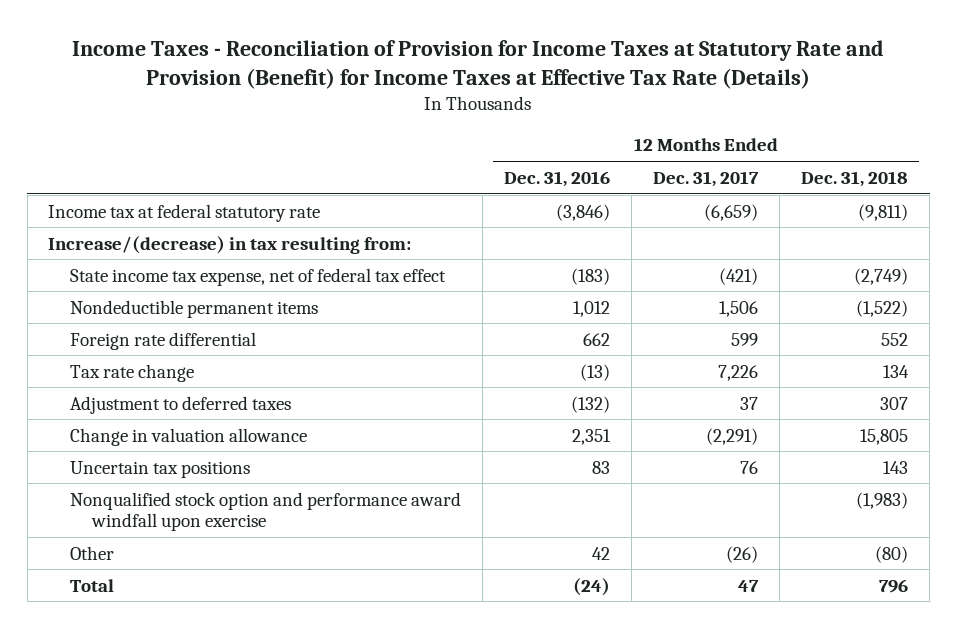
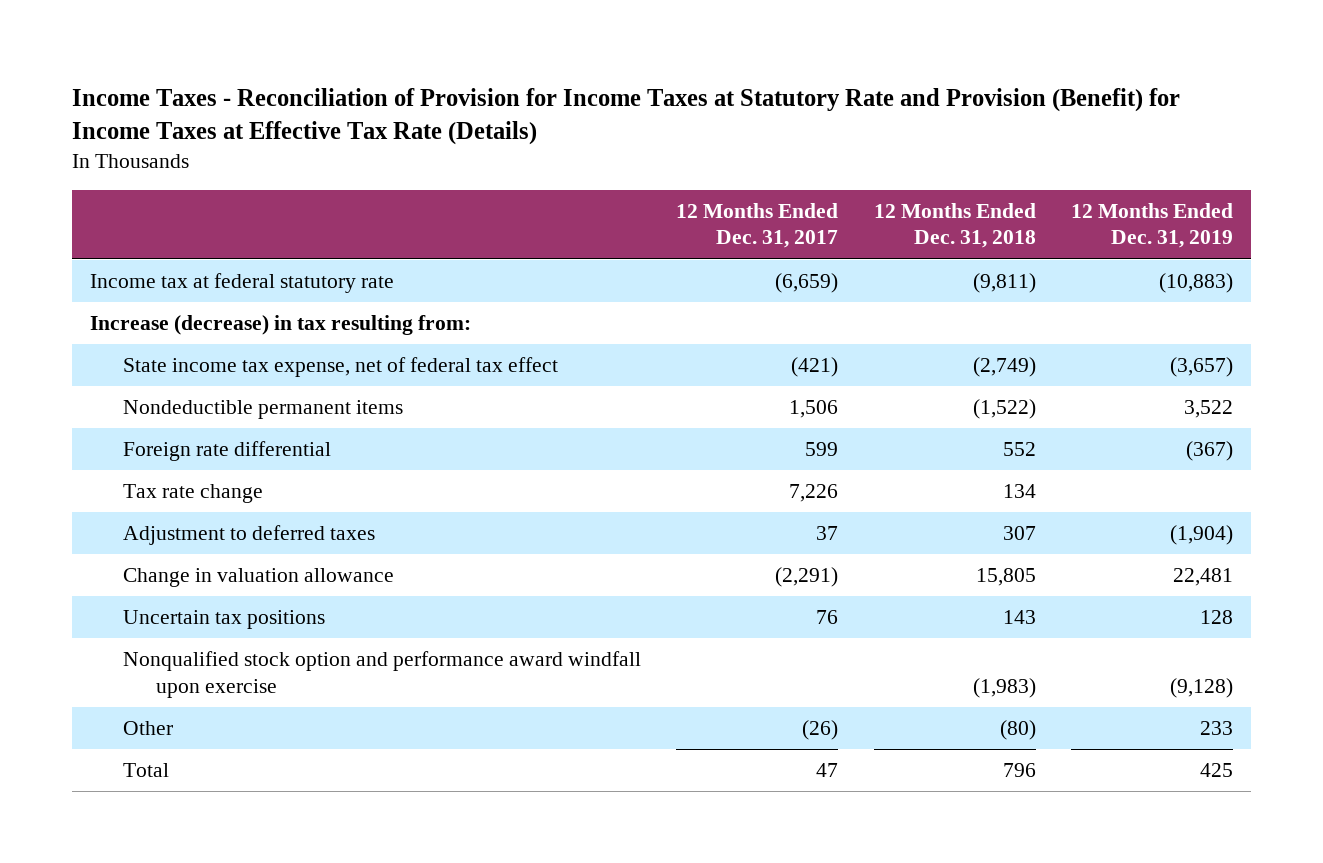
- | 12 Months Ended Dec. 31, 2016 | 12 Months Ended Dec. 31, 2017 | 12 Months Ended Dec. 31, 2018
+ | 12 Months Ended Dec. 31, 2017 | 12 Months Ended Dec. 31, 2018 | 12 Months Ended Dec. 31, 2019
- Increase/(decrease) in tax resulting from:
+ Increase (decrease) in tax resulting from:

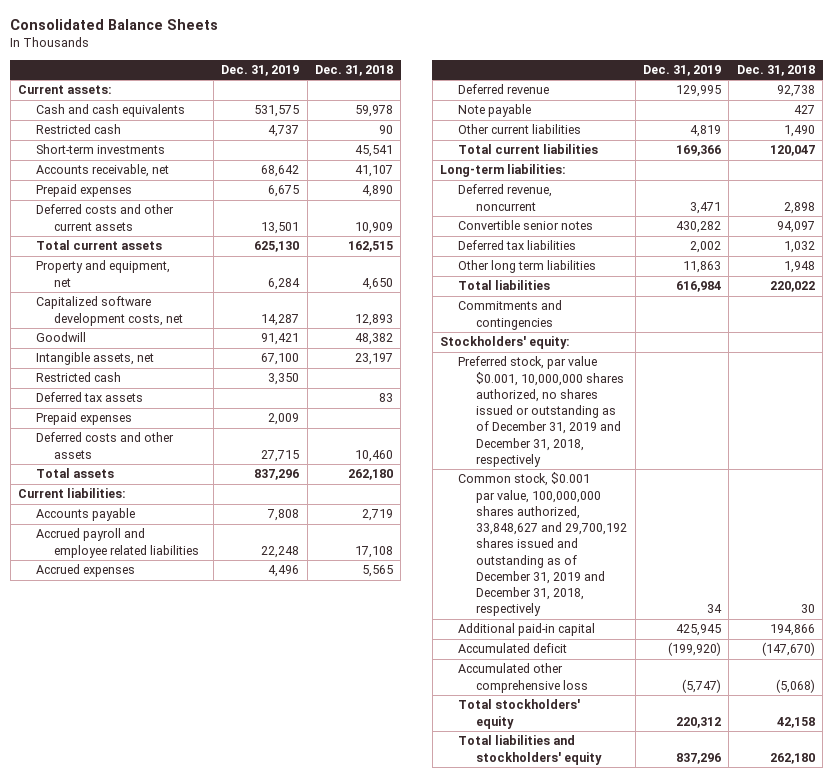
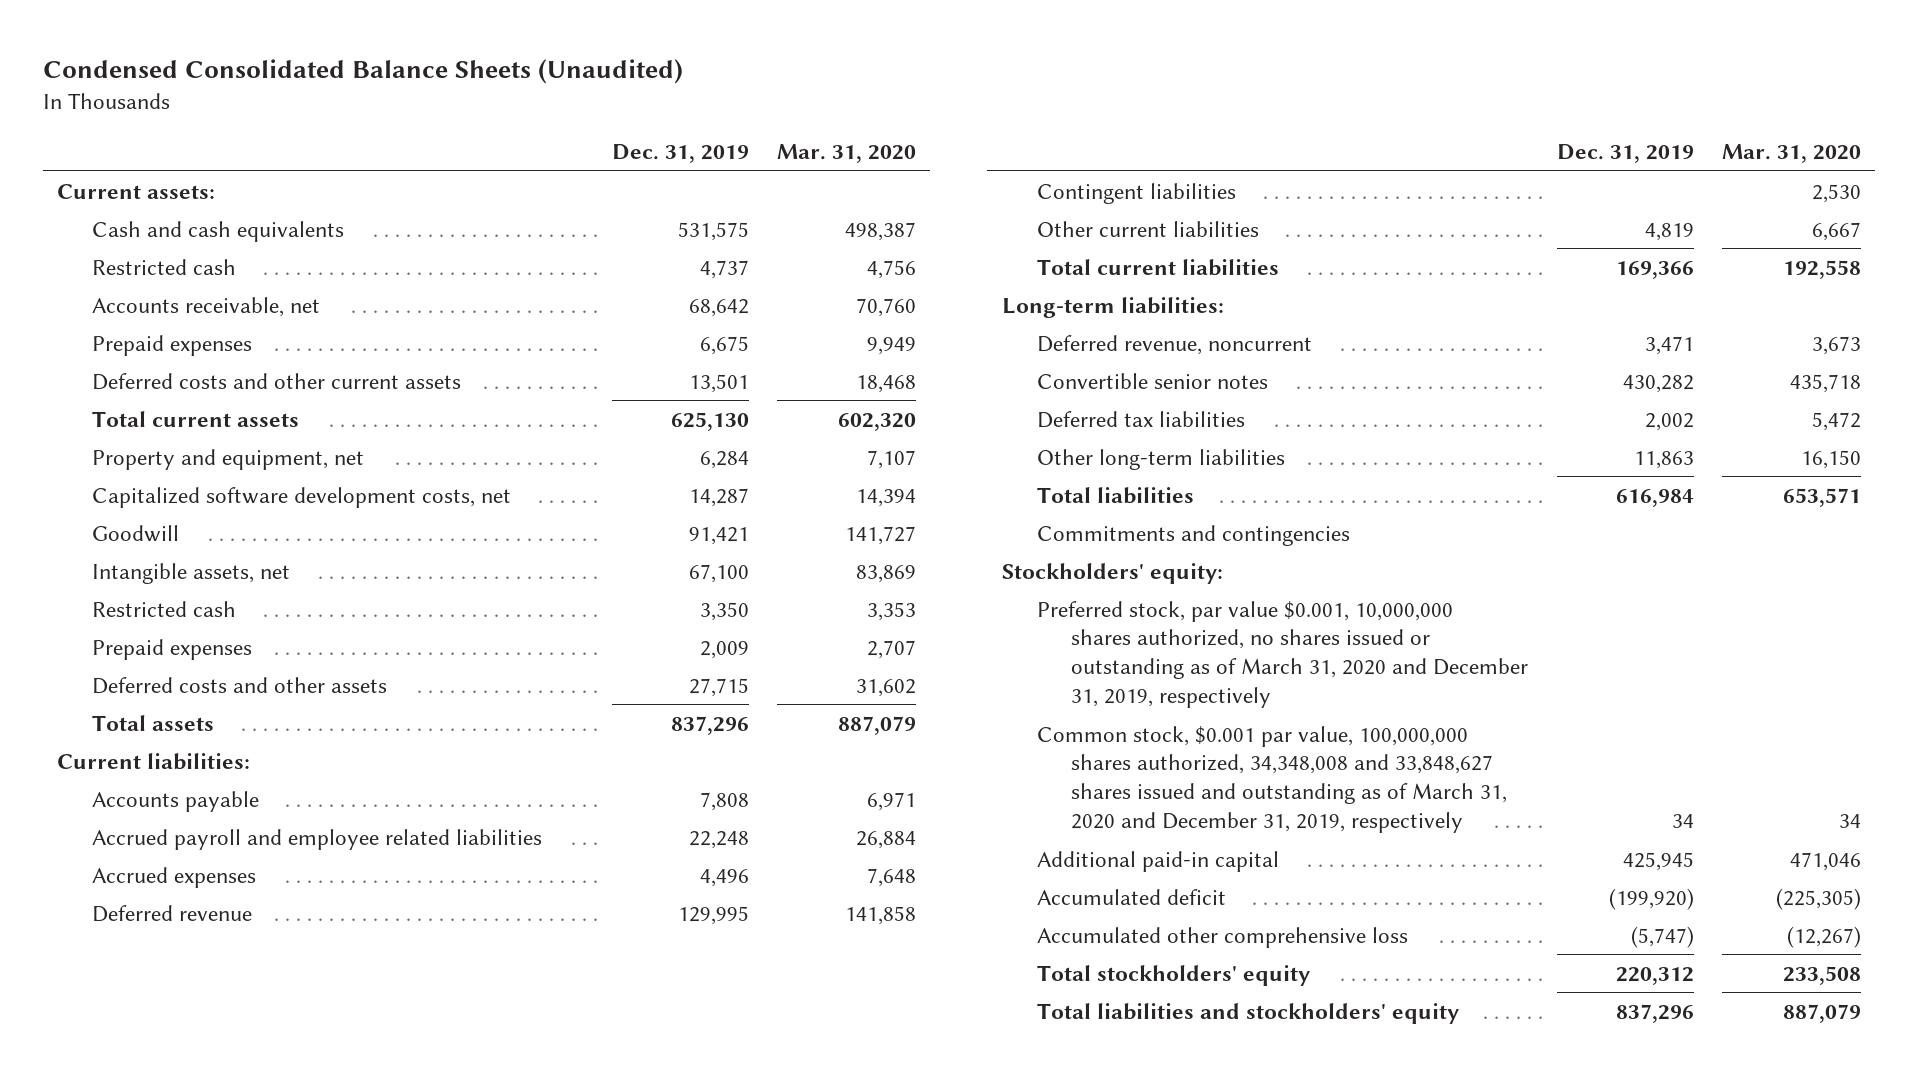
- Consolidated Balance Sheets
+ Condensed Consolidated Balance Sheets (Unaudited)
- | Dec. 31, 2019 | Dec. 31, 2018
+ | Dec. 31, 2019 | Mar. 31, 2020
- Short-term investments | | 45,541
- Deferred tax assets | | 83
- Note payable | | 427
+ Contingent liabilities | | 2,530
- Other long term liabilities | 11,863 | 1,948
+ Other long-term liabilities | 11,863 | 16,150
- Preferred stock, par value $0.001, 10,000,000 shares authorized, no shares issued or outstanding as of December 31, 2019 and December 31, 2018, respectively
- Common stock, $0.001 par value, 100,000,000 shares authorized, 33,848,627 and 29,700,192 shares issued and outstanding as of December 31, 2019 and December 31, 2018, respectively | 34 | 30
+ Preferred stock, par value $0.001, 10,000,000 shares authorized, no shares issued or outstanding as of March 31, 2020 and December 31, 2019, respectively
+ Common stock, $0.001 par value, 100,000,000 shares authorized, 34,348,008 and 33,848,627 shares issued and outstanding as of March 31, 2020 and December 31, 2019, respectively | 34 | 34

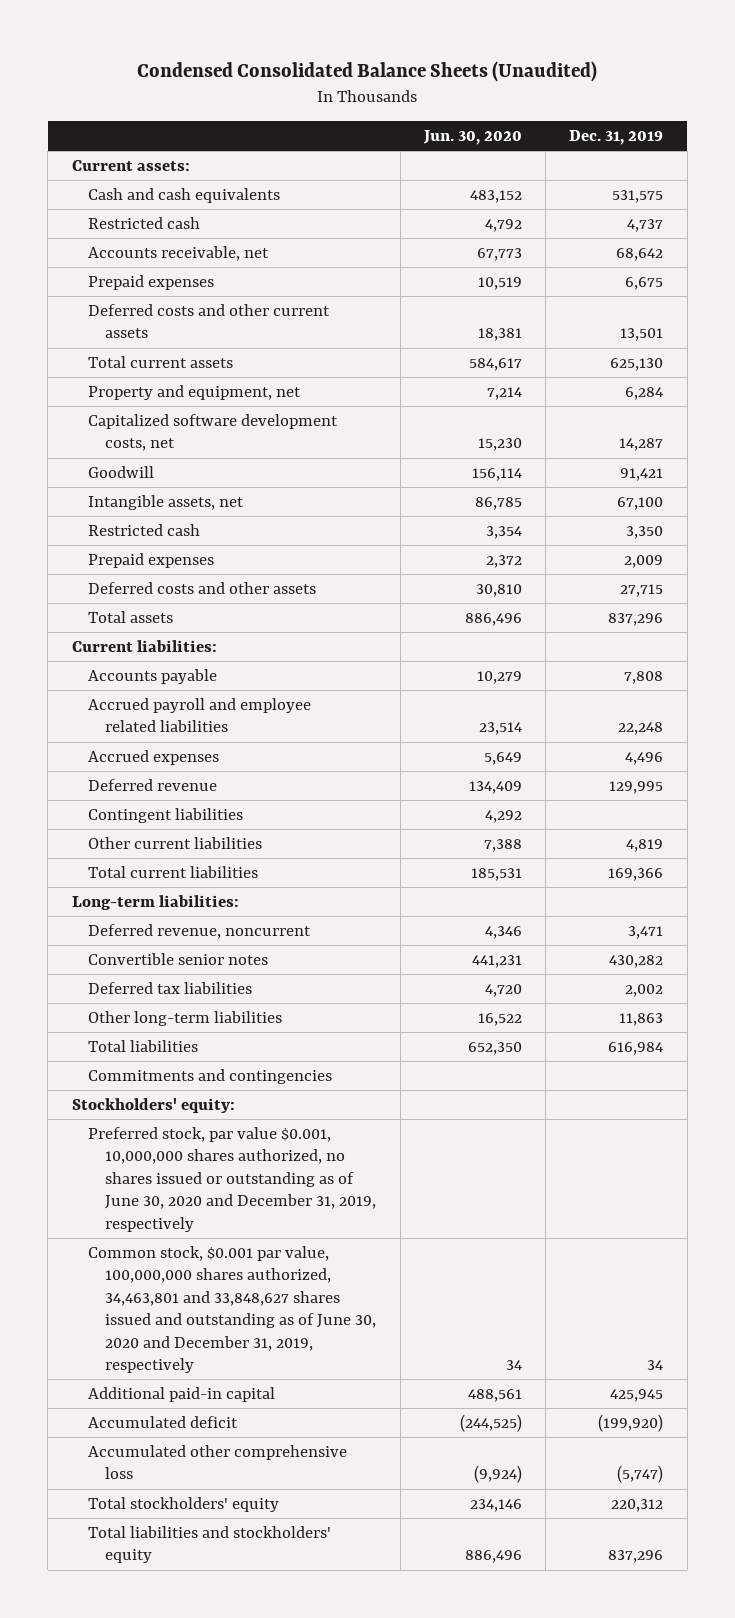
- | Dec. 31, 2019 | Mar. 31, 2020
+ | Jun. 30, 2020 | Dec. 31, 2019
- Preferred stock, par value $0.001, 10,000,000 shares authorized, no shares issued or outstanding as of March 31, 2020 and December 31, 2019, respectively
- Common stock, $0.001 par value, 100,000,000 shares authorized, 34,348,008 and 33,848,627 shares issued and outstanding as of March 31, 2020 and December 31, 2019, respectively | 34 | 34
+ Preferred stock, par value $0.001, 10,000,000 shares authorized, no shares issued or outstanding as of June 30, 2020 and December 31, 2019, respectively
+ Common stock, $0.001 par value, 100,000,000 shares authorized, 34,463,801 and 33,848,627 shares issued and outstanding as of June 30, 2020 and December 31, 2019, respectively | 34 | 34

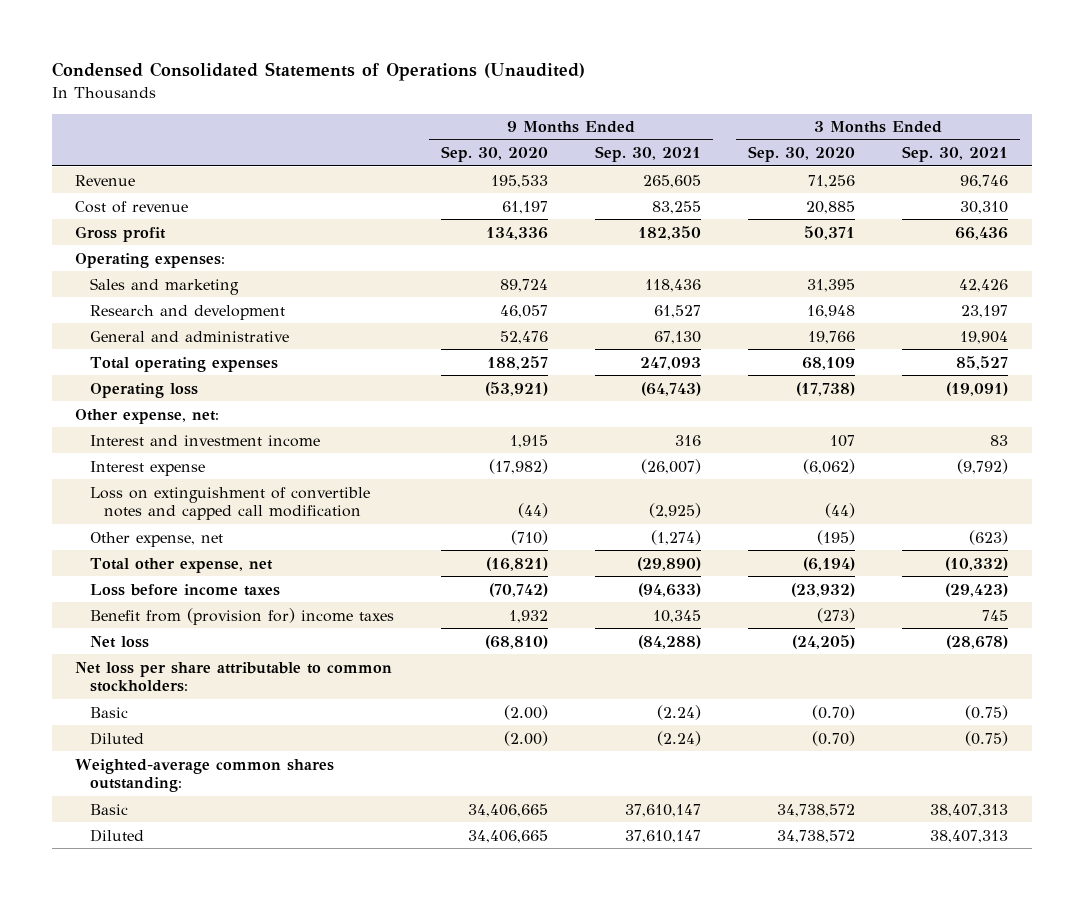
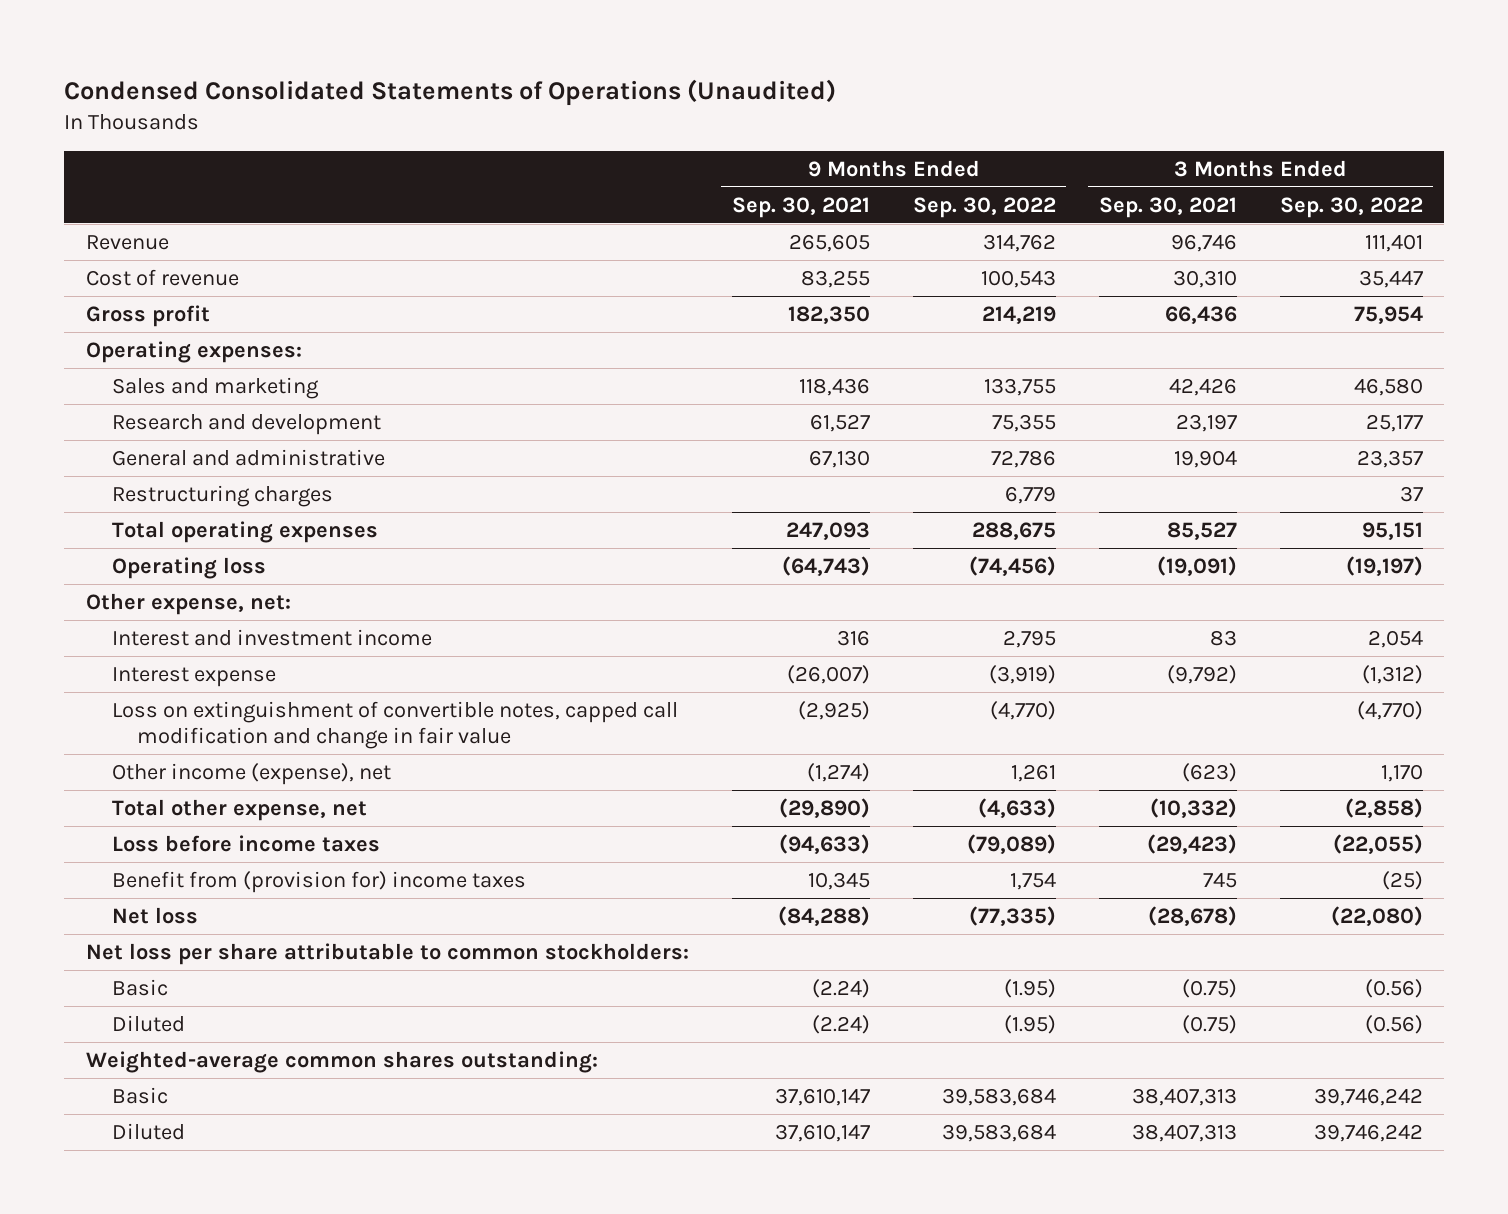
- | 9 Months Ended Sep. 30, 2020 | 9 Months Ended Sep. 30, 2021 | 3 Months Ended Sep. 30, 2020 | 3 Months Ended Sep. 30, 2021
+ | 9 Months Ended Sep. 30, 2021 | 9 Months Ended Sep. 30, 2022 | 3 Months Ended Sep. 30, 2021 | 3 Months Ended Sep. 30, 2022
+ Restructuring charges | | 6,779 | | 37
- Loss on extinguishment of convertible notes and capped call modification | (44) | (2,925) | (44) |
- Other expense, net | (710) | (1,274) | (195) | (623)
+ Loss on extinguishment of convertible notes, capped call modification and change in fair value | (2,925) | (4,770) | | (4,770)
+ Other income (expense), net | (1,274) | 1,261 | (623) | 1,170

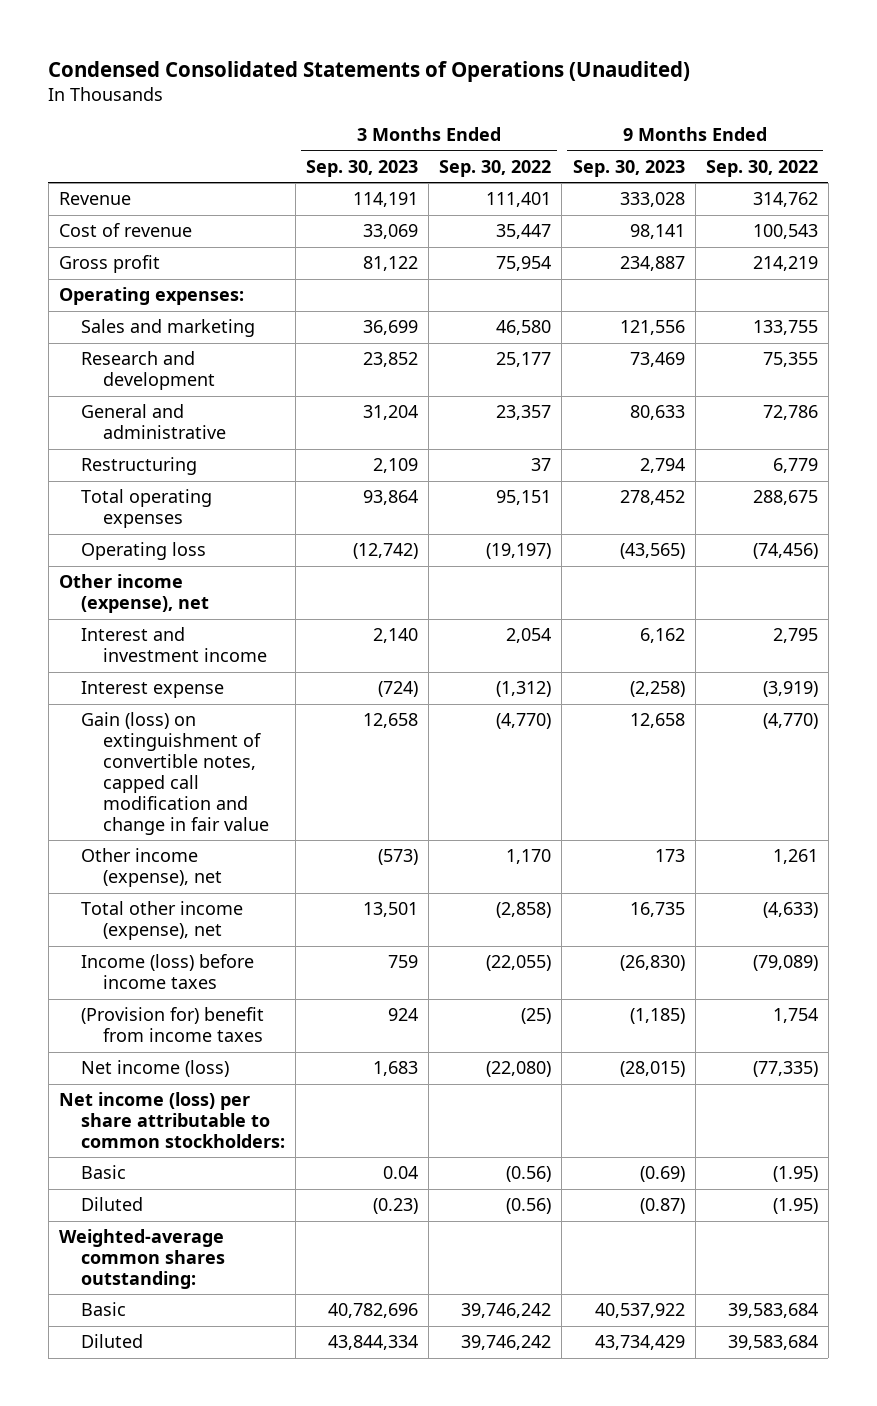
- | 9 Months Ended Sep. 30, 2021 | 9 Months Ended Sep. 30, 2022 | 3 Months Ended Sep. 30, 2021 | 3 Months Ended Sep. 30, 2022
+ | 3 Months Ended Sep. 30, 2023 | 3 Months Ended Sep. 30, 2022 | 9 Months Ended Sep. 30, 2023 | 9 Months Ended Sep. 30, 2022
- Restructuring charges | | 6,779 | | 37
+ Restructuring | 2,109 | 37 | 2,794 | 6,779
- Other expense, net:
+ Other income (expense), net
- Loss on extinguishment of convertible notes, capped call modification and change in fair value | (2,925) | (4,770) | | (4,770)
+ Gain (loss) on extinguishment of convertible notes, capped call modification and change in fair value | 12,658 | (4,770) | 12,658 | (4,770)
- Total other expense, net | (29,890) | (4,633) | (10,332) | (2,858)
- Loss before income taxes | (94,633) | (79,089) | (29,423) | (22,055)
- Benefit from (provision for) income taxes | 10,345 | 1,754 | 745 | (25)
- Net loss | (84,288) | (77,335) | (28,678) | (22,080)
- Net loss per share attributable to common stockholders:
+ Total other income (expense), net | 13,501 | (2,858) | 16,735 | (4,633)
+ Income (loss) before income taxes | 759 | (22,055) | (26,830) | (79,089)
+ (Provision for) benefit from income taxes | 924 | (25) | (1,185) | 1,754
+ Net income (loss) | 1,683 | (22,080) | (28,015) | (77,335)
+ Net income (loss) per share attributable to common stockholders:

